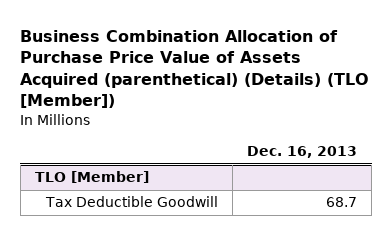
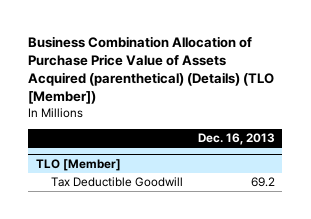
@ TLO [Member]
- Tax Deductible Goodwill | 68.7
+ Tax Deductible Goodwill | 69.2

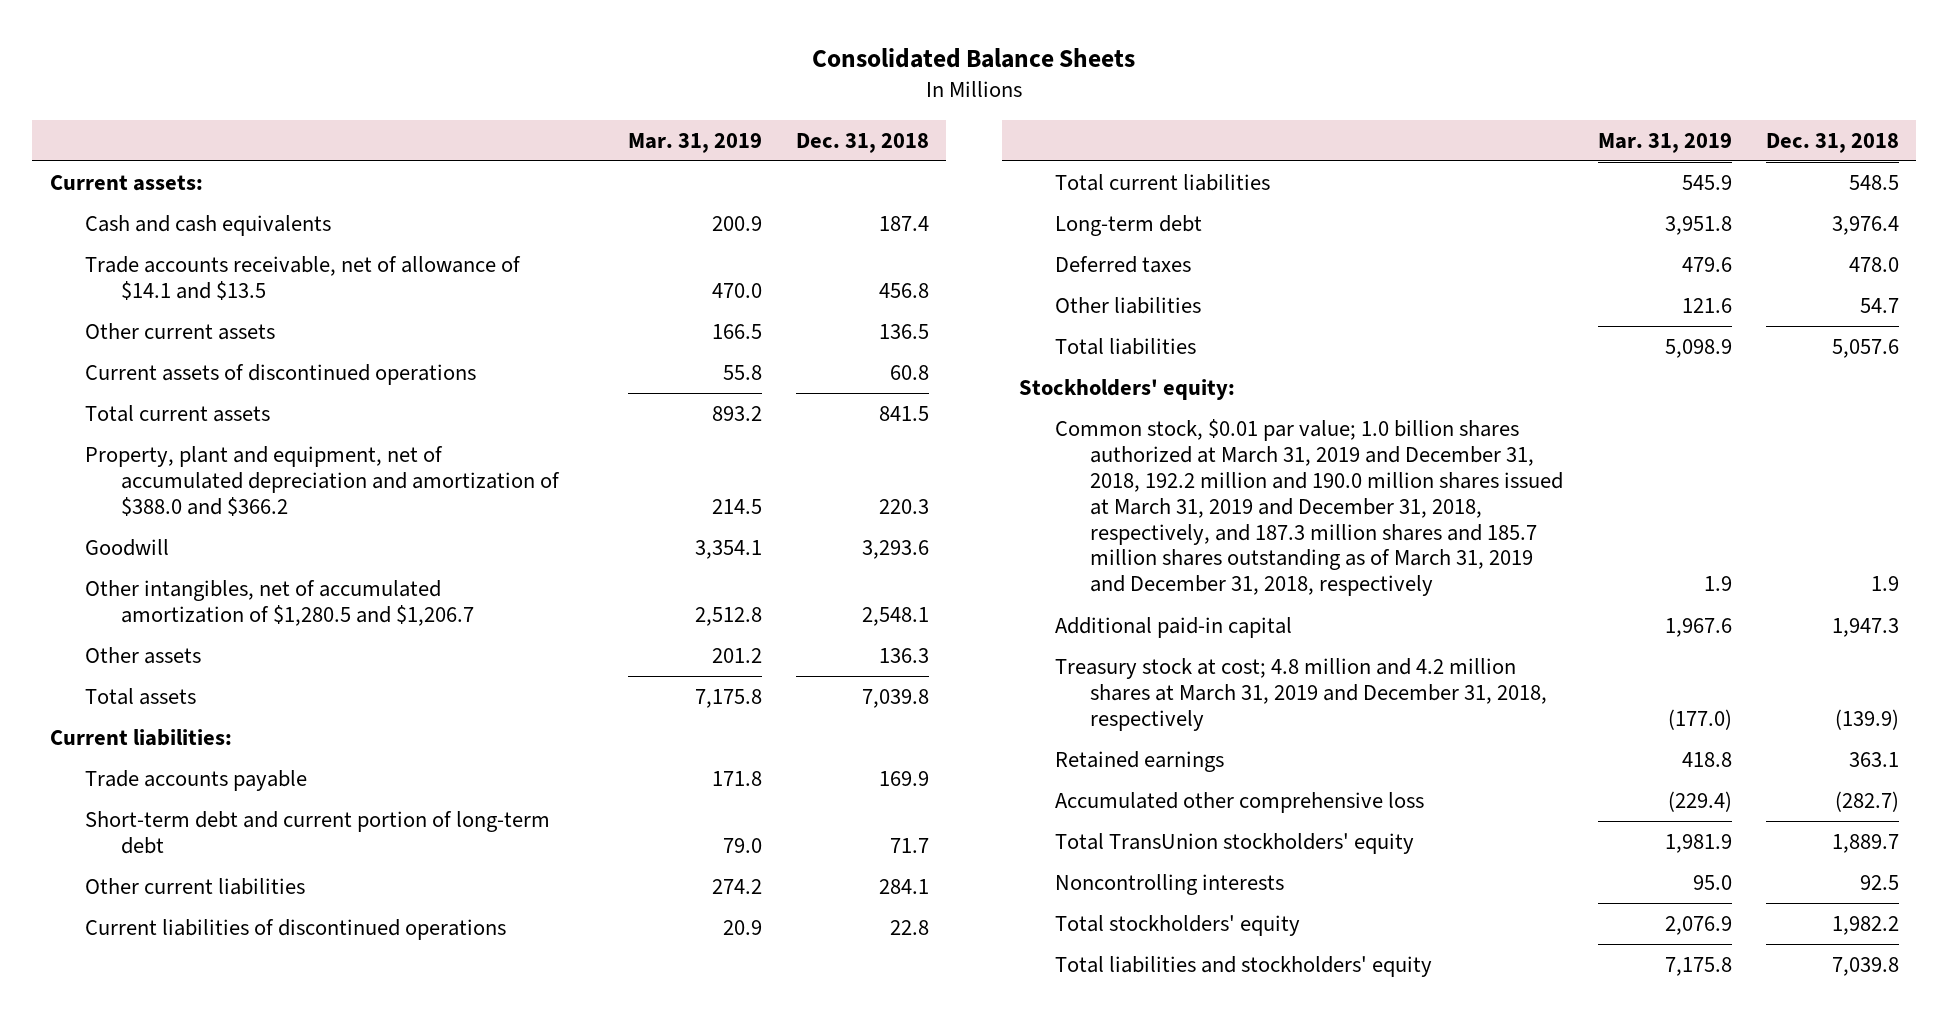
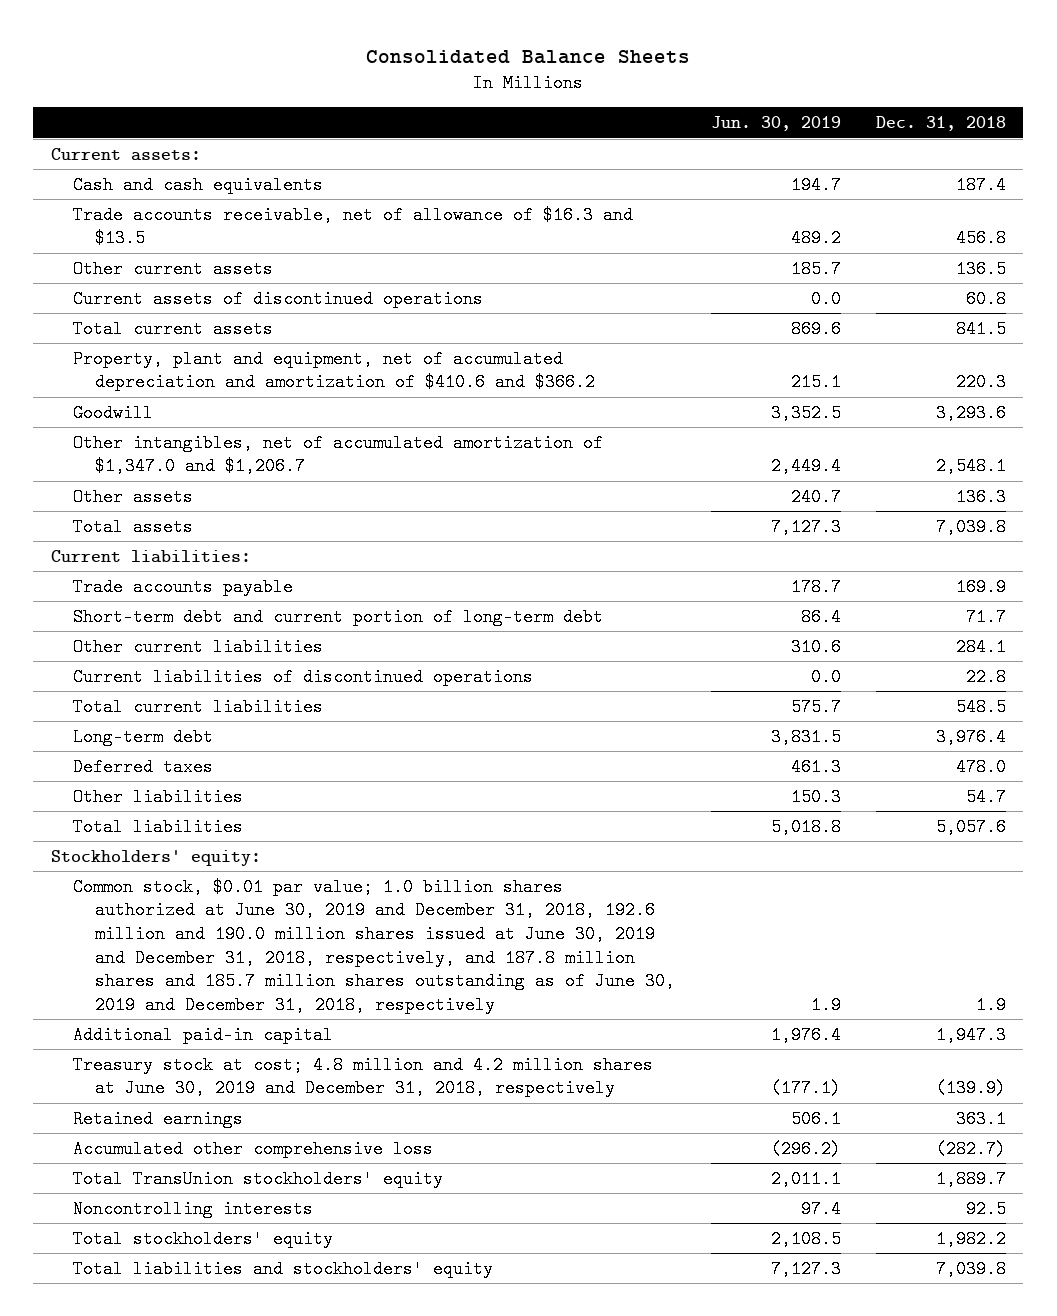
- | Mar. 31, 2019 | Dec. 31, 2018
+ | Jun. 30, 2019 | Dec. 31, 2018
- Trade accounts receivable, net of allowance of $14.1 and $13.5 | 470.0 | 456.8
+ Trade accounts receivable, net of allowance of $16.3 and $13.5 | 489.2 | 456.8
- Property, plant and equipment, net of accumulated depreciation and amortization of $388.0 and $366.2 | 214.5 | 220.3
+ Property, plant and equipment, net of accumulated depreciation and amortization of $410.6 and $366.2 | 215.1 | 220.3
- Other intangibles, net of accumulated amortization of $1,280.5 and $1,206.7 | 2,512.8 | 2,548.1
+ Other intangibles, net of accumulated amortization of $1,347.0 and $1,206.7 | 2,449.4 | 2,548.1
- Common stock, $0.01 par value; 1.0 billion shares authorized at March 31, 2019 and December 31, 2018, 192.2 million and 190.0 million shares issued at March 31, 2019 and December 31, 2018, respectively, and 187.3 million shares and 185.7 million shares outstanding as of March 31, 2019 and December 31, 2018, respectively | 1.9 | 1.9
+ Common stock, $0.01 par value; 1.0 billion shares authorized at June 30, 2019 and December 31, 2018, 192.6 million and 190.0 million shares issued at June 30, 2019 and December 31, 2018, respectively, and 187.8 million shares and 185.7 million shares outstanding as of June 30, 2019 and December 31, 2018, respectively | 1.9 | 1.9
- Treasury stock at cost; 4.8 million and 4.2 million shares at March 31, 2019 and December 31, 2018, respectively | (177.0) | (139.9)
+ Treasury stock at cost; 4.8 million and 4.2 million shares at June 30, 2019 and December 31, 2018, respectively | (177.1) | (139.9)

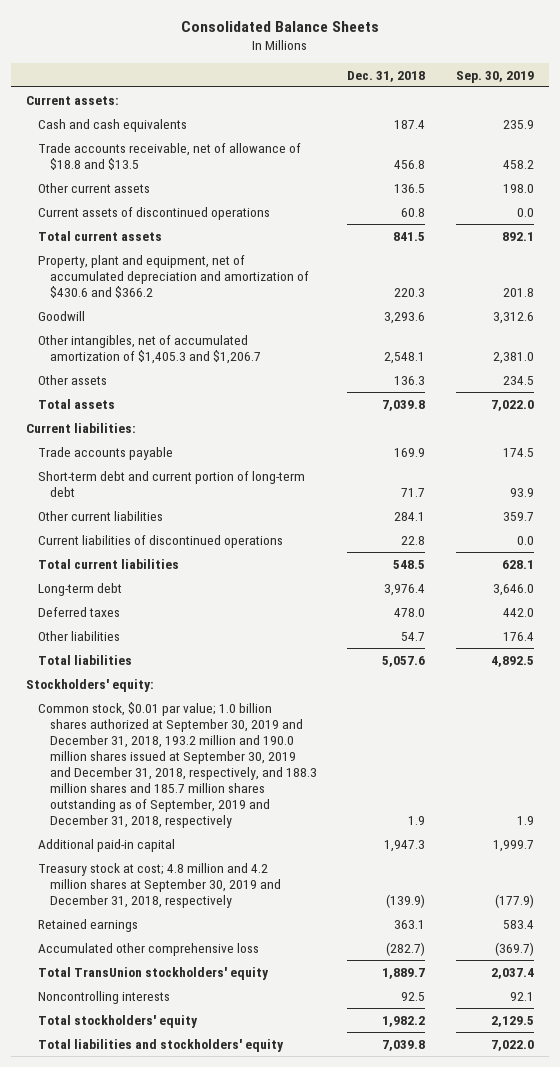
- | Jun. 30, 2019 | Dec. 31, 2018
+ | Dec. 31, 2018 | Sep. 30, 2019
- Trade accounts receivable, net of allowance of $16.3 and $13.5 | 489.2 | 456.8
+ Trade accounts receivable, net of allowance of $18.8 and $13.5 | 456.8 | 458.2
- Property, plant and equipment, net of accumulated depreciation and amortization of $410.6 and $366.2 | 215.1 | 220.3
+ Property, plant and equipment, net of accumulated depreciation and amortization of $430.6 and $366.2 | 220.3 | 201.8
- Other intangibles, net of accumulated amortization of $1,347.0 and $1,206.7 | 2,449.4 | 2,548.1
+ Other intangibles, net of accumulated amortization of $1,405.3 and $1,206.7 | 2,548.1 | 2,381.0
- Common stock, $0.01 par value; 1.0 billion shares authorized at June 30, 2019 and December 31, 2018, 192.6 million and 190.0 million shares issued at June 30, 2019 and December 31, 2018, respectively, and 187.8 million shares and 185.7 million shares outstanding as of June 30, 2019 and December 31, 2018, respectively | 1.9 | 1.9
+ Common stock, $0.01 par value; 1.0 billion shares authorized at September 30, 2019 and December 31, 2018, 193.2 million and 190.0 million shares issued at September 30, 2019 and December 31, 2018, respectively, and 188.3 million shares and 185.7 million shares outstanding as of September, 2019 and December 31, 2018, respectively | 1.9 | 1.9
- Treasury stock at cost; 4.8 million and 4.2 million shares at June 30, 2019 and December 31, 2018, respectively | (177.1) | (139.9)
+ Treasury stock at cost; 4.8 million and 4.2 million shares at September 30, 2019 and December 31, 2018, respectively | (139.9) | (177.9)

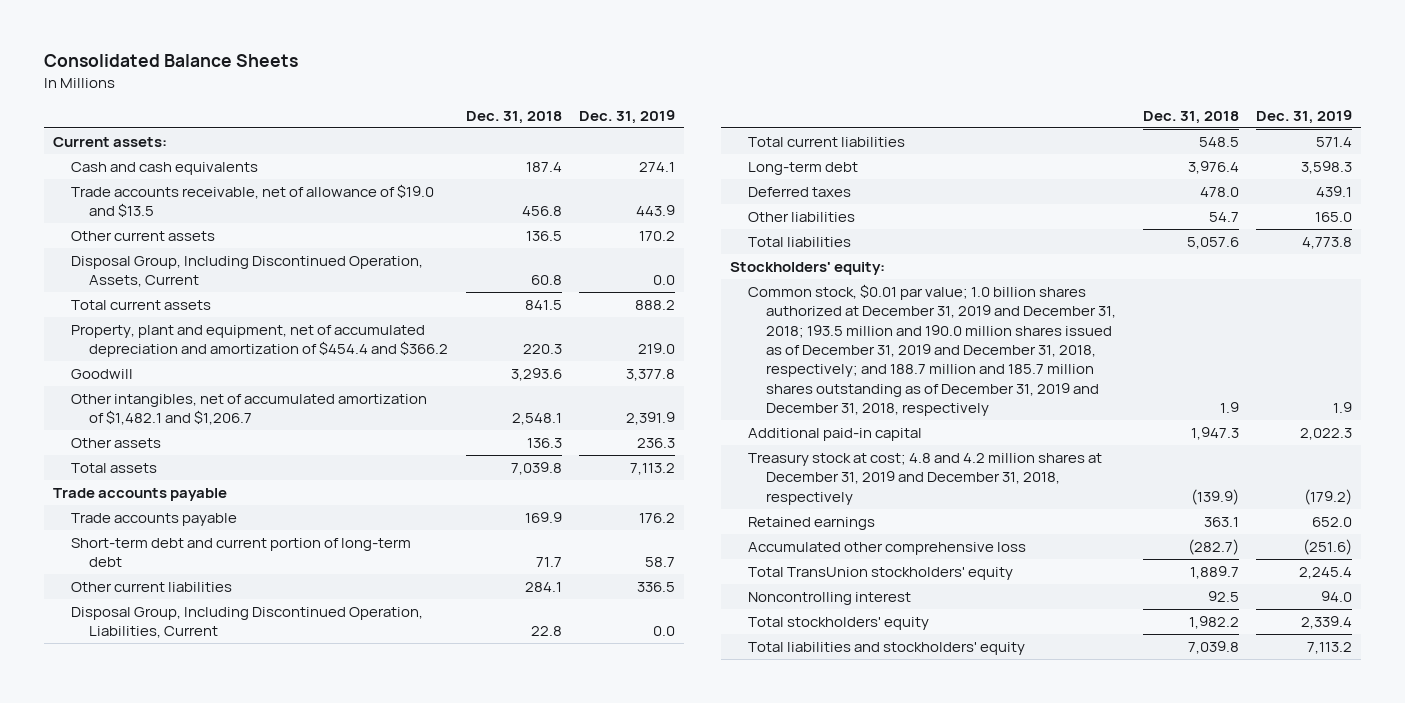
- | Dec. 31, 2018 | Sep. 30, 2019
+ | Dec. 31, 2018 | Dec. 31, 2019
- Trade accounts receivable, net of allowance of $18.8 and $13.5 | 456.8 | 458.2
+ Trade accounts receivable, net of allowance of $19.0 and $13.5 | 456.8 | 443.9
- Current assets of discontinued operations | 60.8 | 0.0
+ Disposal Group, Including Discontinued Operation, Assets, Current | 60.8 | 0.0
- Property, plant and equipment, net of accumulated depreciation and amortization of $430.6 and $366.2 | 220.3 | 201.8
+ Property, plant and equipment, net of accumulated depreciation and amortization of $454.4 and $366.2 | 220.3 | 219.0
- Other intangibles, net of accumulated amortization of $1,405.3 and $1,206.7 | 2,548.1 | 2,381.0
+ Other intangibles, net of accumulated amortization of $1,482.1 and $1,206.7 | 2,548.1 | 2,391.9
- Current liabilities:
+ Trade accounts payable
- Current liabilities of discontinued operations | 22.8 | 0.0
+ Disposal Group, Including Discontinued Operation, Liabilities, Current | 22.8 | 0.0
- Common stock, $0.01 par value; 1.0 billion shares authorized at September 30, 2019 and December 31, 2018, 193.2 million and 190.0 million shares issued at September 30, 2019 and December 31, 2018, respectively, and 188.3 million shares and 185.7 million shares outstanding as of September, 2019 and December 31, 2018, respectively | 1.9 | 1.9
+ Common stock, $0.01 par value; 1.0 billion shares authorized at December 31, 2019 and December 31, 2018; 193.5 million and 190.0 million shares issued as of December 31, 2019 and December 31, 2018, respectively; and 188.7 million and 185.7 million shares outstanding as of December 31, 2019 and December 31, 2018, respectively | 1.9 | 1.9
- Treasury stock at cost; 4.8 million and 4.2 million shares at September 30, 2019 and December 31, 2018, respectively | (139.9) | (177.9)
+ Treasury stock at cost; 4.8 and 4.2 million shares at December 31, 2019 and December 31, 2018, respectively | (139.9) | (179.2)
- Noncontrolling interests | 92.5 | 92.1
+ Noncontrolling interest | 92.5 | 94.0

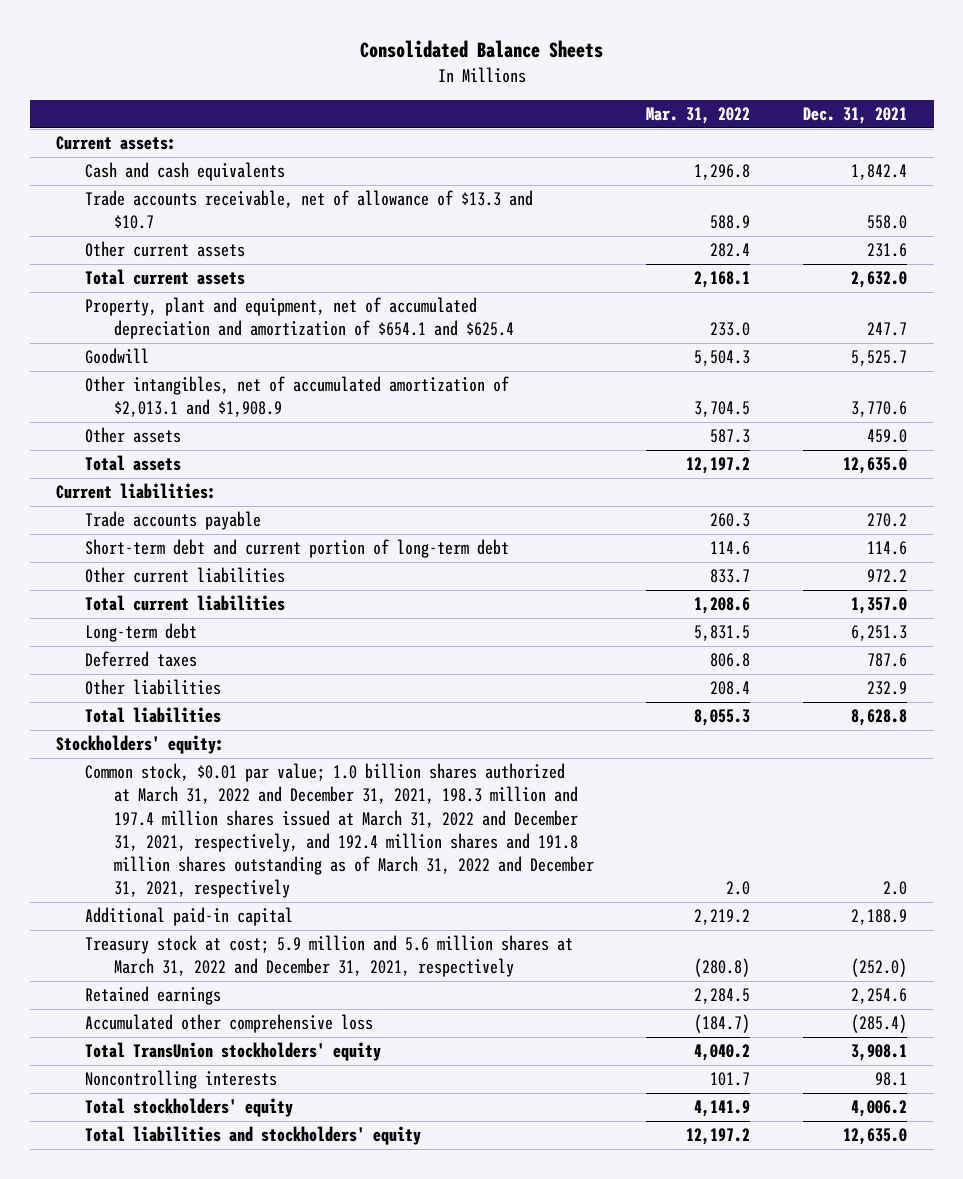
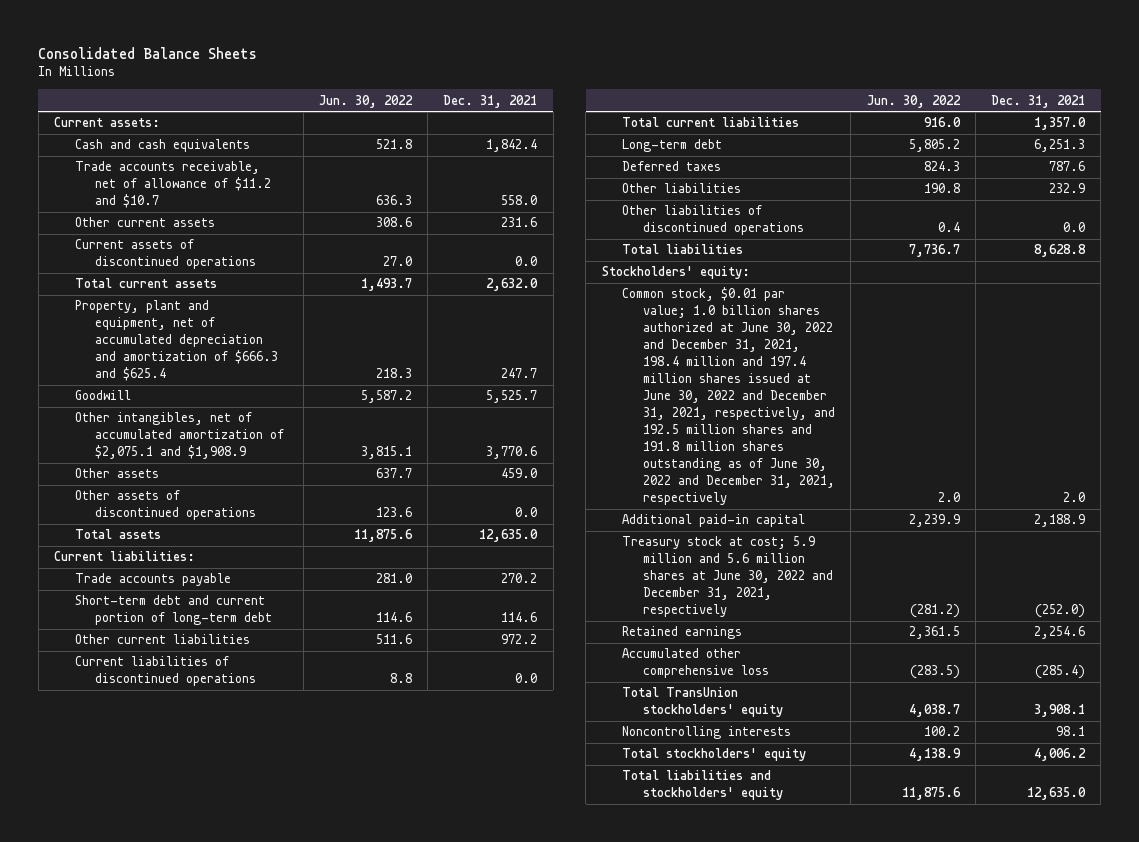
- | Mar. 31, 2022 | Dec. 31, 2021
+ | Jun. 30, 2022 | Dec. 31, 2021
- Trade accounts receivable, net of allowance of $13.3 and $10.7 | 588.9 | 558.0
+ Trade accounts receivable, net of allowance of $11.2 and $10.7 | 636.3 | 558.0
+ Current assets of discontinued operations | 27.0 | 0.0
- Property, plant and equipment, net of accumulated depreciation and amortization of $654.1 and $625.4 | 233.0 | 247.7
+ Property, plant and equipment, net of accumulated depreciation and amortization of $666.3 and $625.4 | 218.3 | 247.7
- Other intangibles, net of accumulated amortization of $2,013.1 and $1,908.9 | 3,704.5 | 3,770.6
+ Other intangibles, net of accumulated amortization of $2,075.1 and $1,908.9 | 3,815.1 | 3,770.6
+ Other assets of discontinued operations | 123.6 | 0.0
+ Current liabilities of discontinued operations | 8.8 | 0.0
+ Other liabilities of discontinued operations | 0.4 | 0.0
- Common stock, $0.01 par value; 1.0 billion shares authorized at March 31, 2022 and December 31, 2021, 198.3 million and 197.4 million shares issued at March 31, 2022 and December 31, 2021, respectively, and 192.4 million shares and 191.8 million shares outstanding as of March 31, 2022 and December 31, 2021, respectively | 2.0 | 2.0
+ Common stock, $0.01 par value; 1.0 billion shares authorized at June 30, 2022 and December 31, 2021, 198.4 million and 197.4 million shares issued at June 30, 2022 and December 31, 2021, respectively, and 192.5 million shares and 191.8 million shares outstanding as of June 30, 2022 and December 31, 2021, respectively | 2.0 | 2.0
- Treasury stock at cost; 5.9 million and 5.6 million shares at March 31, 2022 and December 31, 2021, respectively | (280.8) | (252.0)
+ Treasury stock at cost; 5.9 million and 5.6 million shares at June 30, 2022 and December 31, 2021, respectively | (281.2) | (252.0)

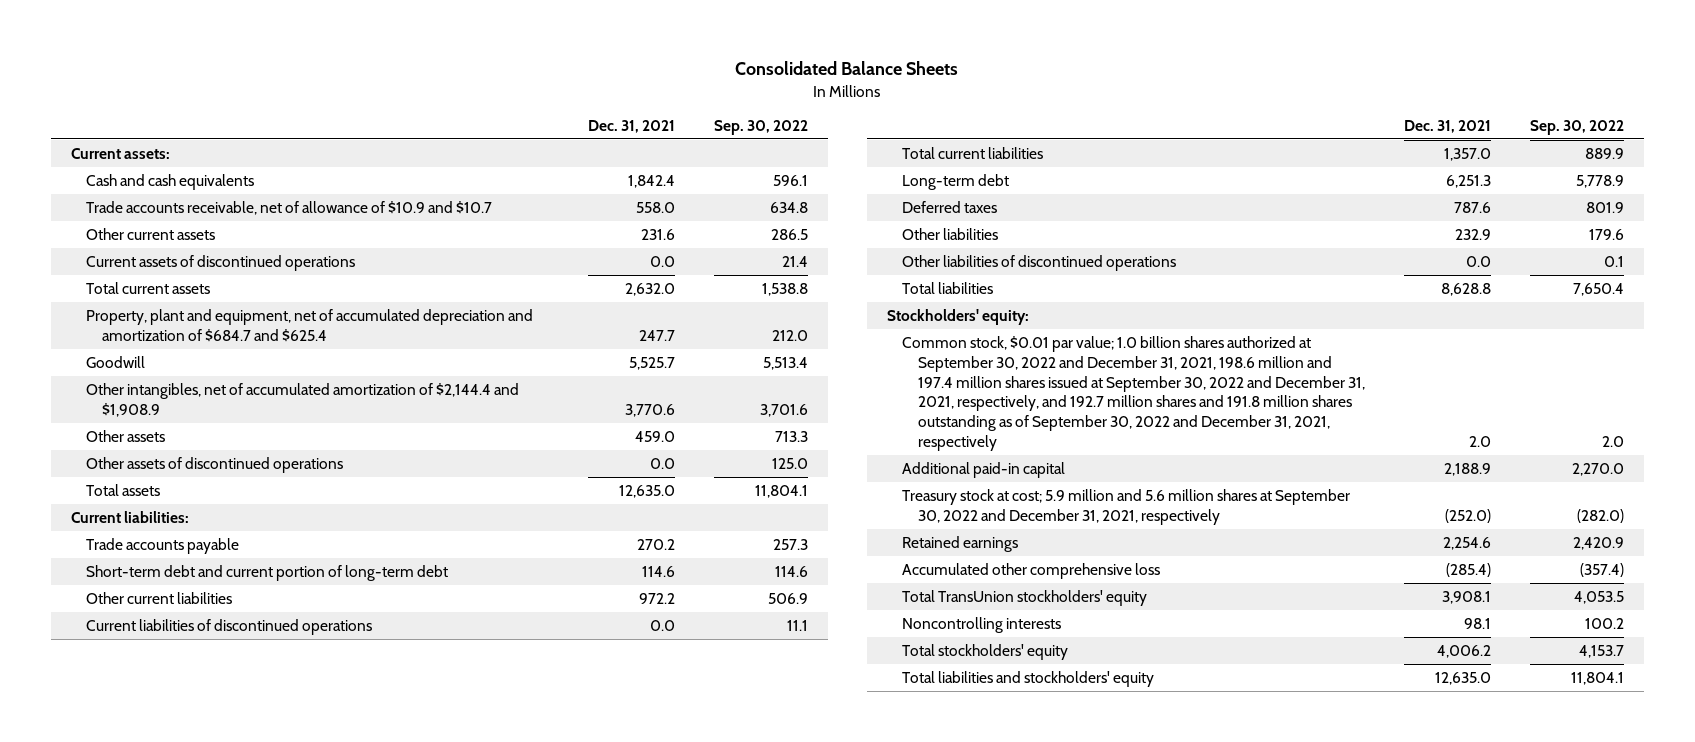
- | Jun. 30, 2022 | Dec. 31, 2021
+ | Dec. 31, 2021 | Sep. 30, 2022
- Trade accounts receivable, net of allowance of $11.2 and $10.7 | 636.3 | 558.0
+ Trade accounts receivable, net of allowance of $10.9 and $10.7 | 558.0 | 634.8
- Property, plant and equipment, net of accumulated depreciation and amortization of $666.3 and $625.4 | 218.3 | 247.7
+ Property, plant and equipment, net of accumulated depreciation and amortization of $684.7 and $625.4 | 247.7 | 212.0
- Other intangibles, net of accumulated amortization of $2,075.1 and $1,908.9 | 3,815.1 | 3,770.6
+ Other intangibles, net of accumulated amortization of $2,144.4 and $1,908.9 | 3,770.6 | 3,701.6
- Common stock, $0.01 par value; 1.0 billion shares authorized at June 30, 2022 and December 31, 2021, 198.4 million and 197.4 million shares issued at June 30, 2022 and December 31, 2021, respectively, and 192.5 million shares and 191.8 million shares outstanding as of June 30, 2022 and December 31, 2021, respectively | 2.0 | 2.0
+ Common stock, $0.01 par value; 1.0 billion shares authorized at September 30, 2022 and December 31, 2021, 198.6 million and 197.4 million shares issued at September 30, 2022 and December 31, 2021, respectively, and 192.7 million shares and 191.8 million shares outstanding as of September 30, 2022 and December 31, 2021, respectively | 2.0 | 2.0
- Treasury stock at cost; 5.9 million and 5.6 million shares at June 30, 2022 and December 31, 2021, respectively | (281.2) | (252.0)
+ Treasury stock at cost; 5.9 million and 5.6 million shares at September 30, 2022 and December 31, 2021, respectively | (252.0) | (282.0)

